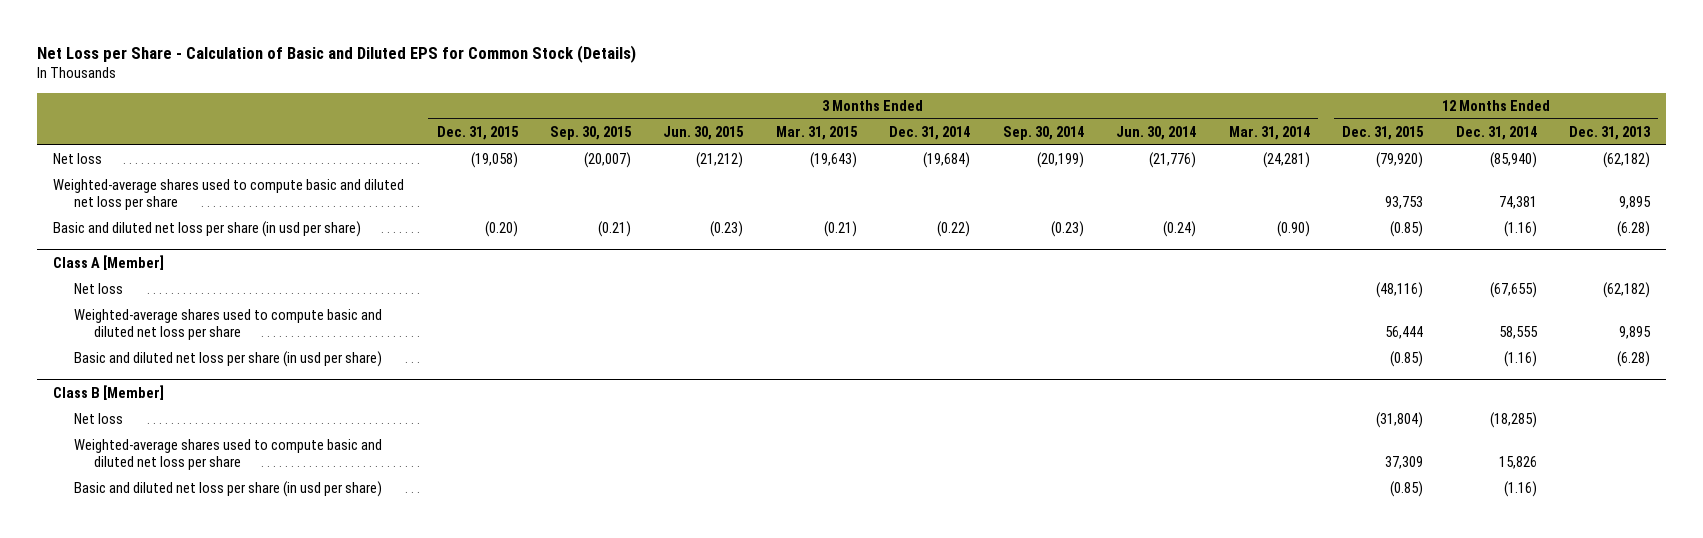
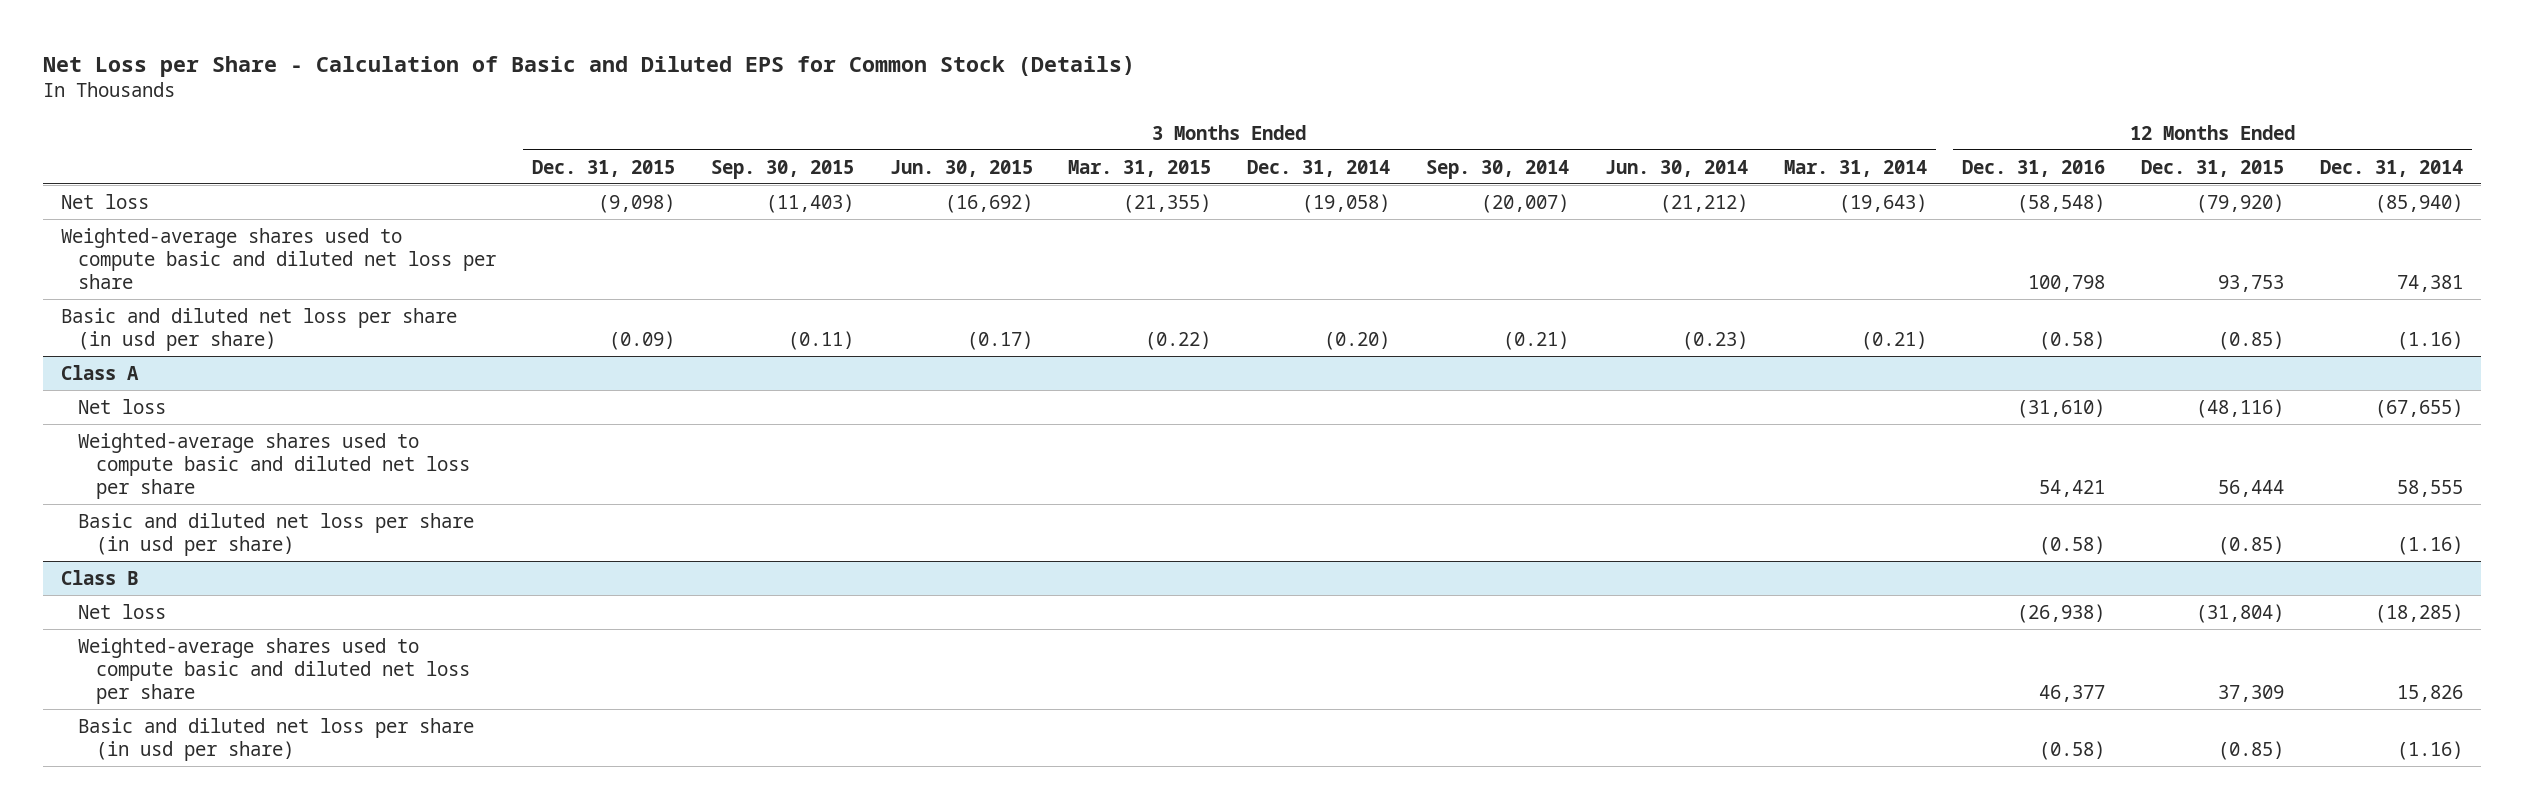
- | 3 Months Ended Dec. 31, 2015 | 3 Months Ended Sep. 30, 2015 | 3 Months Ended Jun. 30, 2015 | 3 Months Ended Mar. 31, 2015 | 3 Months Ended Dec. 31, 2014 | 3 Months Ended Sep. 30, 2014 | 3 Months Ended Jun. 30, 2014 | 3 Months Ended Mar. 31, 2014 | 12 Months Ended Dec. 31, 2015 | 12 Months Ended Dec. 31, 2014 | 12 Months Ended Dec. 31, 2013
+ | 3 Months Ended Dec. 31, 2015 | 3 Months Ended Sep. 30, 2015 | 3 Months Ended Jun. 30, 2015 | 3 Months Ended Mar. 31, 2015 | 3 Months Ended Dec. 31, 2014 | 3 Months Ended Sep. 30, 2014 | 3 Months Ended Jun. 30, 2014 | 3 Months Ended Mar. 31, 2014 | 12 Months Ended Dec. 31, 2016 | 12 Months Ended Dec. 31, 2015 | 12 Months Ended Dec. 31, 2014
- Net loss | (19,058) | (20,007) | (21,212) | (19,643) | (19,684) | (20,199) | (21,776) | (24,281) | (79,920) | (85,940) | (62,182)
+ Net loss | (9,098) | (11,403) | (16,692) | (21,355) | (19,058) | (20,007) | (21,212) | (19,643) | (58,548) | (79,920) | (85,940)
- Basic and diluted net loss per share (in usd per share) | (0.20) | (0.21) | (0.23) | (0.21) | (0.22) | (0.23) | (0.24) | (0.90) | (0.85) | (1.16) | (6.28)
- Class A [Member]
+ Basic and diluted net loss per share (in usd per share) | (0.09) | (0.11) | (0.17) | (0.22) | (0.20) | (0.21) | (0.23) | (0.21) | (0.58) | (0.85) | (1.16)
+ Class A
- Class B [Member]
+ Class B

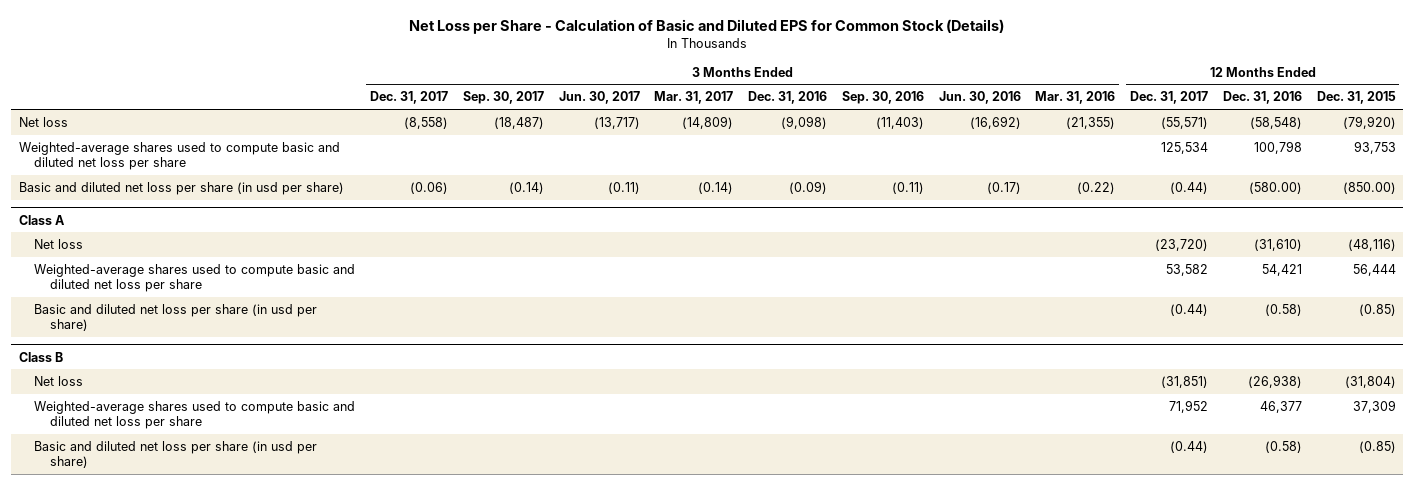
- | 3 Months Ended Dec. 31, 2015 | 3 Months Ended Sep. 30, 2015 | 3 Months Ended Jun. 30, 2015 | 3 Months Ended Mar. 31, 2015 | 3 Months Ended Dec. 31, 2014 | 3 Months Ended Sep. 30, 2014 | 3 Months Ended Jun. 30, 2014 | 3 Months Ended Mar. 31, 2014 | 12 Months Ended Dec. 31, 2016 | 12 Months Ended Dec. 31, 2015 | 12 Months Ended Dec. 31, 2014
+ | 3 Months Ended Dec. 31, 2017 | 3 Months Ended Sep. 30, 2017 | 3 Months Ended Jun. 30, 2017 | 3 Months Ended Mar. 31, 2017 | 3 Months Ended Dec. 31, 2016 | 3 Months Ended Sep. 30, 2016 | 3 Months Ended Jun. 30, 2016 | 3 Months Ended Mar. 31, 2016 | 12 Months Ended Dec. 31, 2017 | 12 Months Ended Dec. 31, 2016 | 12 Months Ended Dec. 31, 2015
- Basic and diluted net loss per share (in usd per share) | (0.09) | (0.11) | (0.17) | (0.22) | (0.20) | (0.21) | (0.23) | (0.21) | (0.58) | (0.85) | (1.16)
+ Basic and diluted net loss per share (in usd per share) | (0.06) | (0.14) | (0.11) | (0.14) | (0.09) | (0.11) | (0.17) | (0.22) | (0.44) | (580.00) | (850.00)

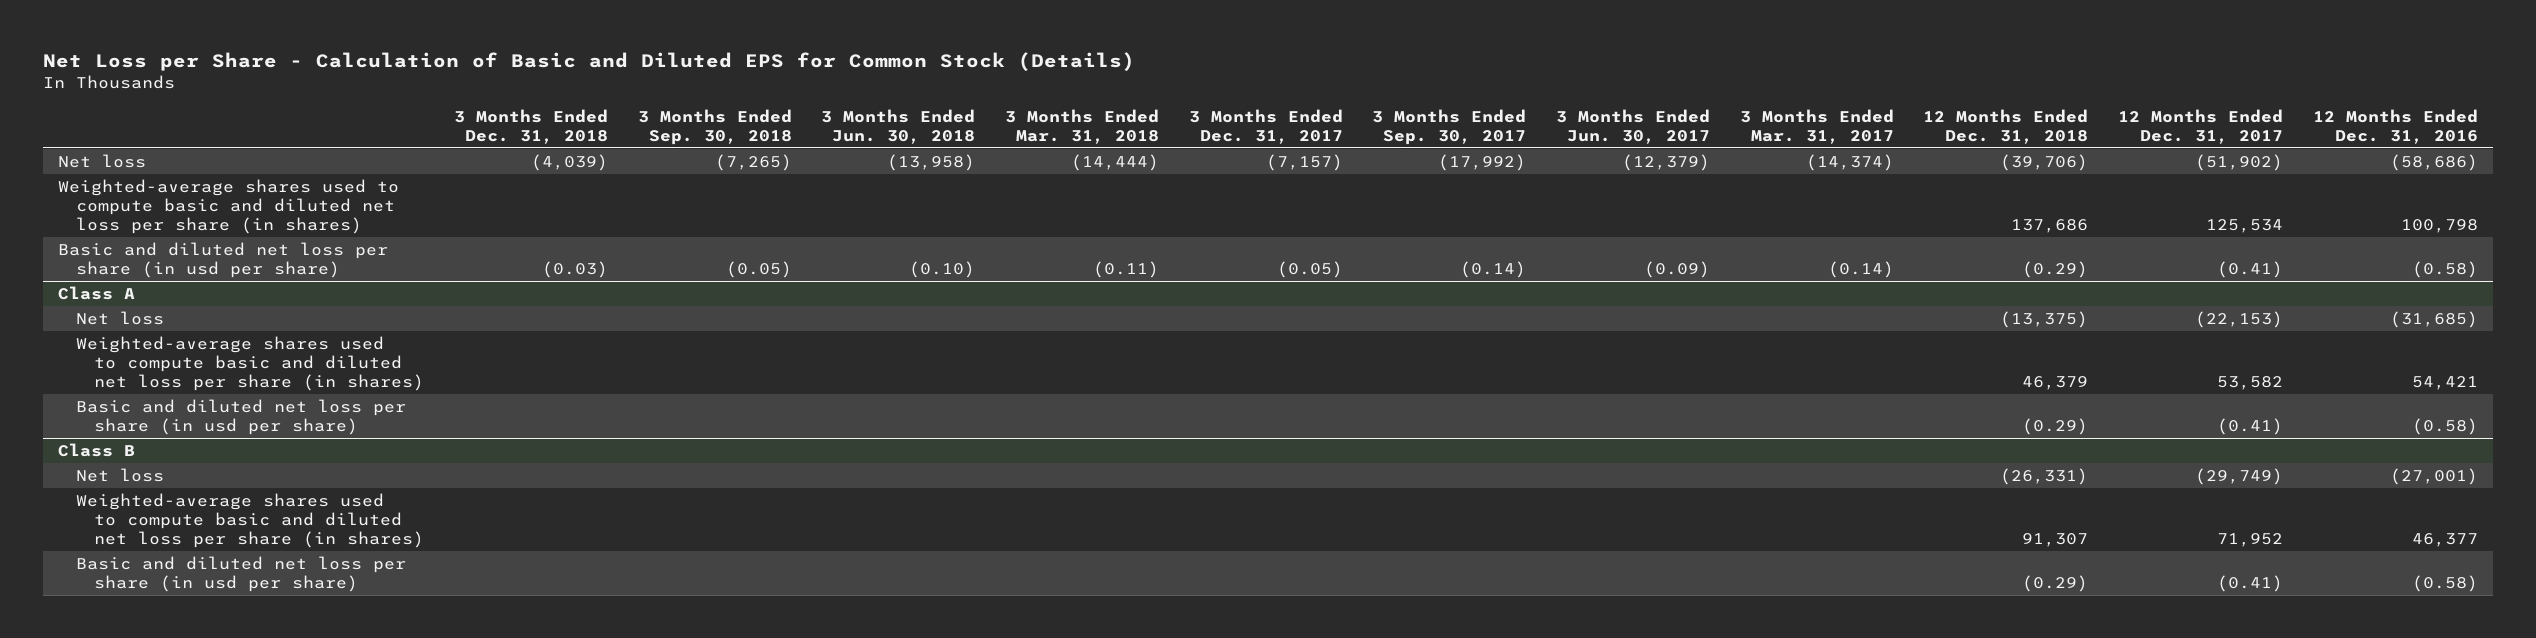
- | 3 Months Ended Dec. 31, 2017 | 3 Months Ended Sep. 30, 2017 | 3 Months Ended Jun. 30, 2017 | 3 Months Ended Mar. 31, 2017 | 3 Months Ended Dec. 31, 2016 | 3 Months Ended Sep. 30, 2016 | 3 Months Ended Jun. 30, 2016 | 3 Months Ended Mar. 31, 2016 | 12 Months Ended Dec. 31, 2017 | 12 Months Ended Dec. 31, 2016 | 12 Months Ended Dec. 31, 2015
+ | 3 Months Ended Dec. 31, 2018 | 3 Months Ended Sep. 30, 2018 | 3 Months Ended Jun. 30, 2018 | 3 Months Ended Mar. 31, 2018 | 3 Months Ended Dec. 31, 2017 | 3 Months Ended Sep. 30, 2017 | 3 Months Ended Jun. 30, 2017 | 3 Months Ended Mar. 31, 2017 | 12 Months Ended Dec. 31, 2018 | 12 Months Ended Dec. 31, 2017 | 12 Months Ended Dec. 31, 2016
- Net loss | (8,558) | (18,487) | (13,717) | (14,809) | (9,098) | (11,403) | (16,692) | (21,355) | (55,571) | (58,548) | (79,920)
- Weighted-average shares used to compute basic and diluted net loss per share | | | | | | | | | 125,534 | 100,798 | 93,753
- Basic and diluted net loss per share (in usd per share) | (0.06) | (0.14) | (0.11) | (0.14) | (0.09) | (0.11) | (0.17) | (0.22) | (0.44) | (580.00) | (850.00)
+ Net loss | (4,039) | (7,265) | (13,958) | (14,444) | (7,157) | (17,992) | (12,379) | (14,374) | (39,706) | (51,902) | (58,686)
+ Weighted-average shares used to compute basic and diluted net loss per share (in shares) | | | | | | | | | 137,686 | 125,534 | 100,798
+ Basic and diluted net loss per share (in usd per share) | (0.03) | (0.05) | (0.10) | (0.11) | (0.05) | (0.14) | (0.09) | (0.14) | (0.29) | (0.41) | (0.58)
@ Class A
- Net loss | | | | | | | | | (23,720) | (31,610) | (48,116)
- Weighted-average shares used to compute basic and diluted net loss per share | | | | | | | | | 53,582 | 54,421 | 56,444
- Basic and diluted net loss per share (in usd per share) | | | | | | | | | (0.44) | (0.58) | (0.85)
+ Net loss | | | | | | | | | (13,375) | (22,153) | (31,685)
+ Weighted-average shares used to compute basic and diluted net loss per share (in shares) | | | | | | | | | 46,379 | 53,582 | 54,421
+ Basic and diluted net loss per share (in usd per share) | | | | | | | | | (0.29) | (0.41) | (0.58)
@ Class B
- Net loss | | | | | | | | | (31,851) | (26,938) | (31,804)
- Weighted-average shares used to compute basic and diluted net loss per share | | | | | | | | | 71,952 | 46,377 | 37,309
- Basic and diluted net loss per share (in usd per share) | | | | | | | | | (0.44) | (0.58) | (0.85)
+ Net loss | | | | | | | | | (26,331) | (29,749) | (27,001)
+ Weighted-average shares used to compute basic and diluted net loss per share (in shares) | | | | | | | | | 91,307 | 71,952 | 46,377
+ Basic and diluted net loss per share (in usd per share) | | | | | | | | | (0.29) | (0.41) | (0.58)

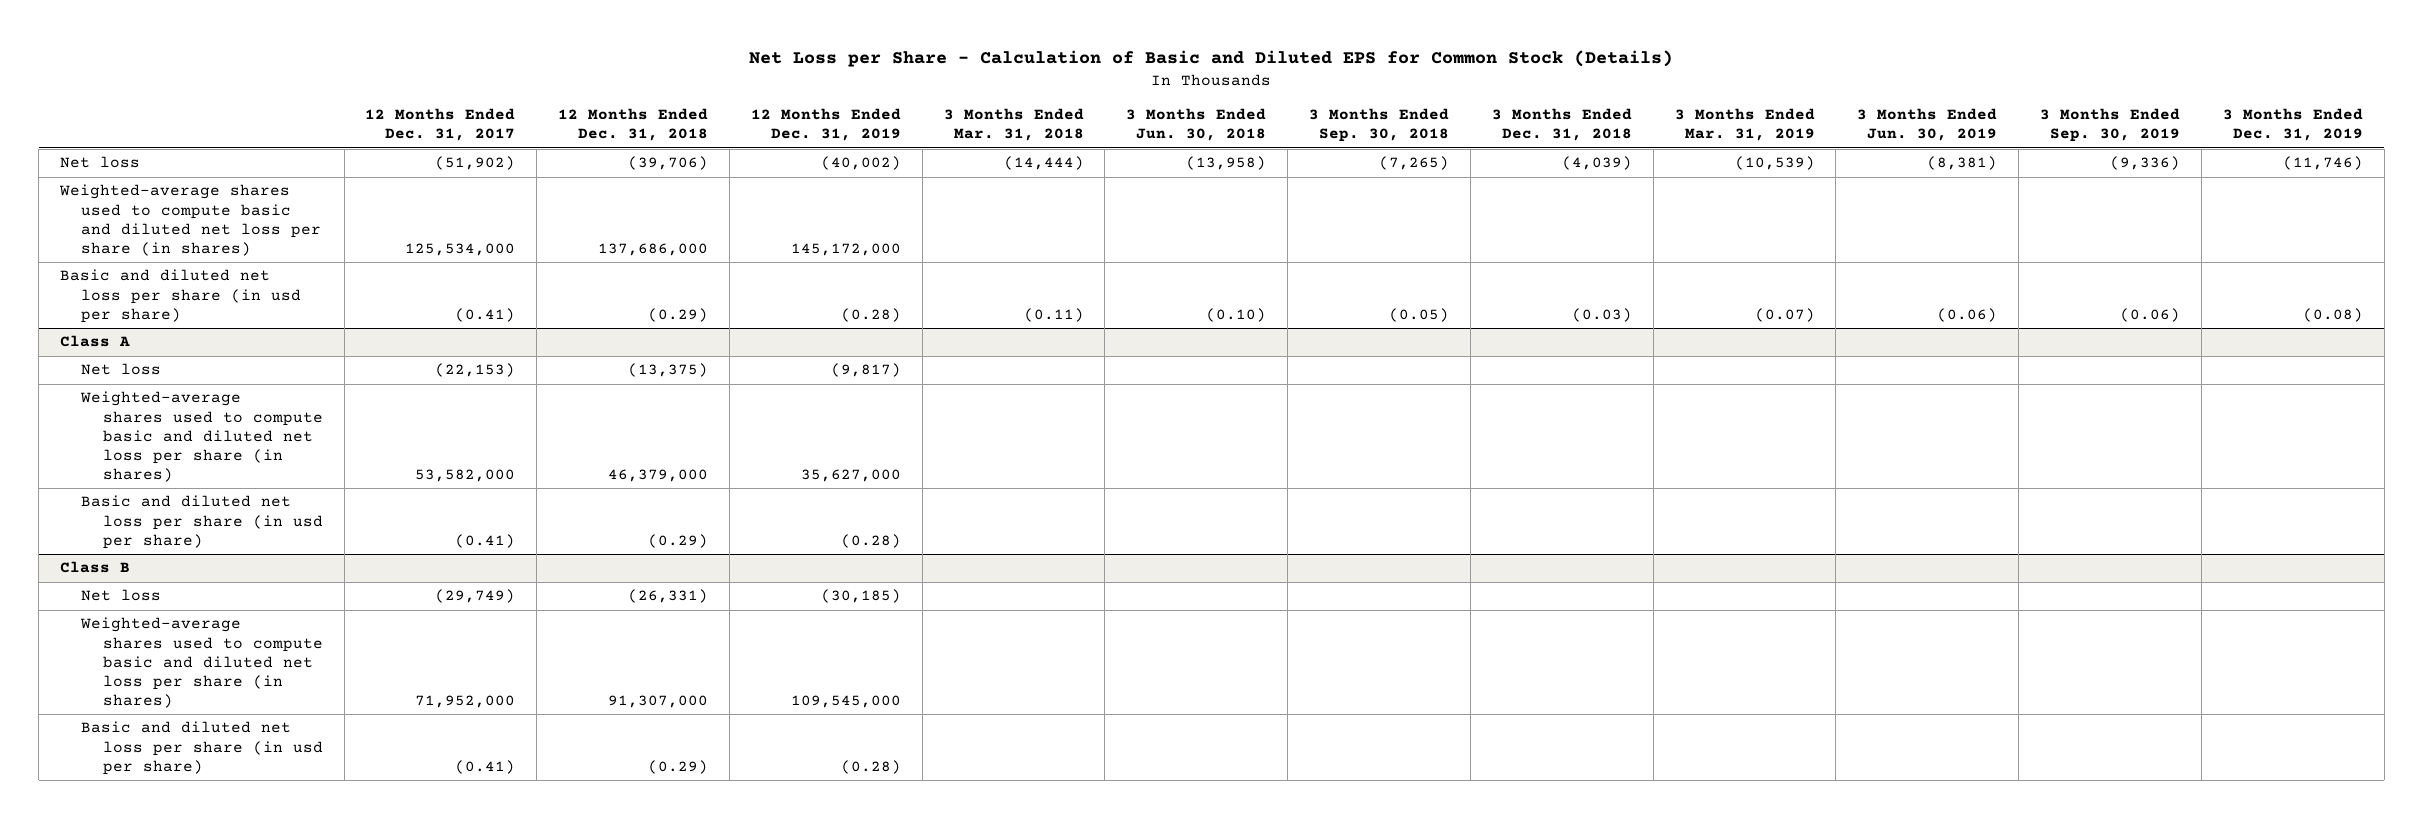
- | 3 Months Ended Dec. 31, 2018 | 3 Months Ended Sep. 30, 2018 | 3 Months Ended Jun. 30, 2018 | 3 Months Ended Mar. 31, 2018 | 3 Months Ended Dec. 31, 2017 | 3 Months Ended Sep. 30, 2017 | 3 Months Ended Jun. 30, 2017 | 3 Months Ended Mar. 31, 2017 | 12 Months Ended Dec. 31, 2018 | 12 Months Ended Dec. 31, 2017 | 12 Months Ended Dec. 31, 2016
+ | 12 Months Ended Dec. 31, 2017 | 12 Months Ended Dec. 31, 2018 | 12 Months Ended Dec. 31, 2019 | 3 Months Ended Mar. 31, 2018 | 3 Months Ended Jun. 30, 2018 | 3 Months Ended Sep. 30, 2018 | 3 Months Ended Dec. 31, 2018 | 3 Months Ended Mar. 31, 2019 | 3 Months Ended Jun. 30, 2019 | 3 Months Ended Sep. 30, 2019 | 3 Months Ended Dec. 31, 2019
- Weighted-average shares used to compute basic and diluted net loss per share (in shares) | | | | | | | | | 137,686 | 125,534 | 100,798
+ Weighted-average shares used to compute basic and diluted net loss per share (in shares) | 125,534,000 | 137,686,000 | 145,172,000 | | | | | | | |
@ Class A
- Weighted-average shares used to compute basic and diluted net loss per share (in shares) | | | | | | | | | 46,379 | 53,582 | 54,421
+ Weighted-average shares used to compute basic and diluted net loss per share (in shares) | 53,582,000 | 46,379,000 | 35,627,000 | | | | | | | |
@ Class B
- Weighted-average shares used to compute basic and diluted net loss per share (in shares) | | | | | | | | | 91,307 | 71,952 | 46,377
+ Weighted-average shares used to compute basic and diluted net loss per share (in shares) | 71,952,000 | 91,307,000 | 109,545,000 | | | | | | | |

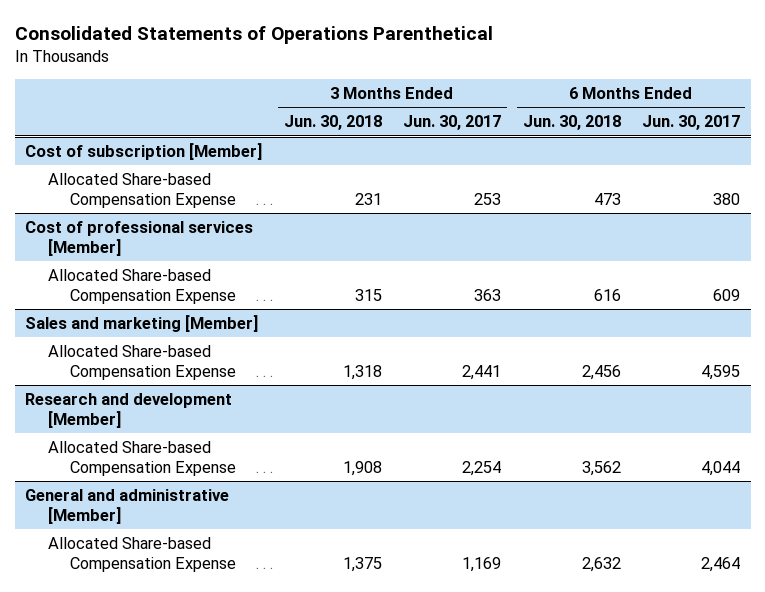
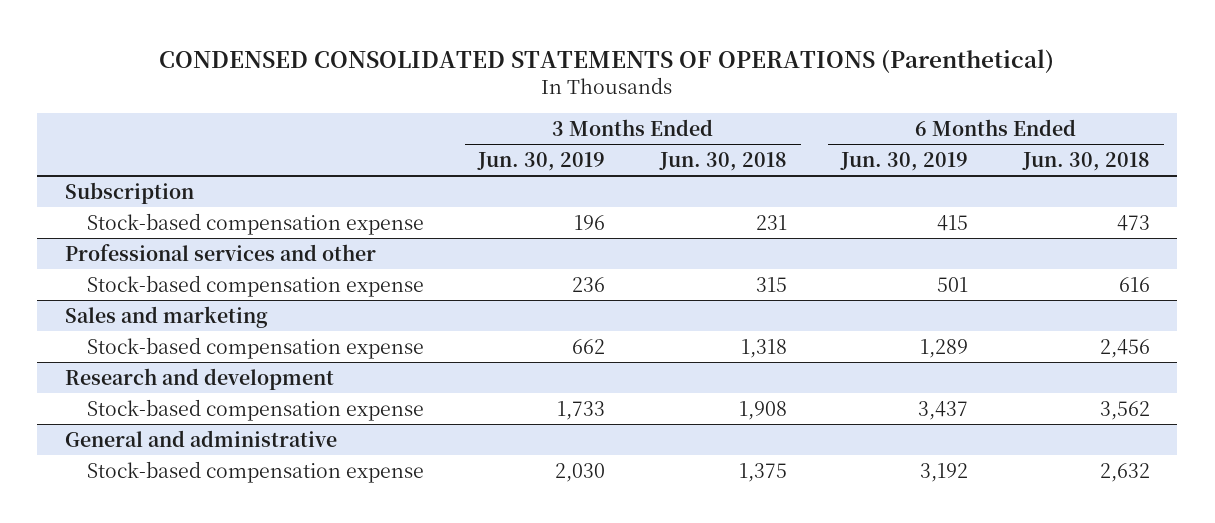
- Consolidated Statements of Operations Parenthetical
+ CONDENSED CONSOLIDATED STATEMENTS OF OPERATIONS (Parenthetical)
- | 3 Months Ended Jun. 30, 2018 | 3 Months Ended Jun. 30, 2017 | 6 Months Ended Jun. 30, 2018 | 6 Months Ended Jun. 30, 2017
+ | 3 Months Ended Jun. 30, 2019 | 3 Months Ended Jun. 30, 2018 | 6 Months Ended Jun. 30, 2019 | 6 Months Ended Jun. 30, 2018
- Cost of subscription [Member]
- Allocated Share-based Compensation Expense | 231 | 253 | 473 | 380
- Cost of professional services [Member]
- Allocated Share-based Compensation Expense | 315 | 363 | 616 | 609
- Sales and marketing [Member]
- Allocated Share-based Compensation Expense | 1,318 | 2,441 | 2,456 | 4,595
- Research and development [Member]
- Allocated Share-based Compensation Expense | 1,908 | 2,254 | 3,562 | 4,044
- General and administrative [Member]
- Allocated Share-based Compensation Expense | 1,375 | 1,169 | 2,632 | 2,464
+ Subscription
+ Stock-based compensation expense | 196 | 231 | 415 | 473
+ Professional services and other
+ Stock-based compensation expense | 236 | 315 | 501 | 616
+ Sales and marketing
+ Stock-based compensation expense | 662 | 1,318 | 1,289 | 2,456
+ Research and development
+ Stock-based compensation expense | 1,733 | 1,908 | 3,437 | 3,562
+ General and administrative
+ Stock-based compensation expense | 2,030 | 1,375 | 3,192 | 2,632

